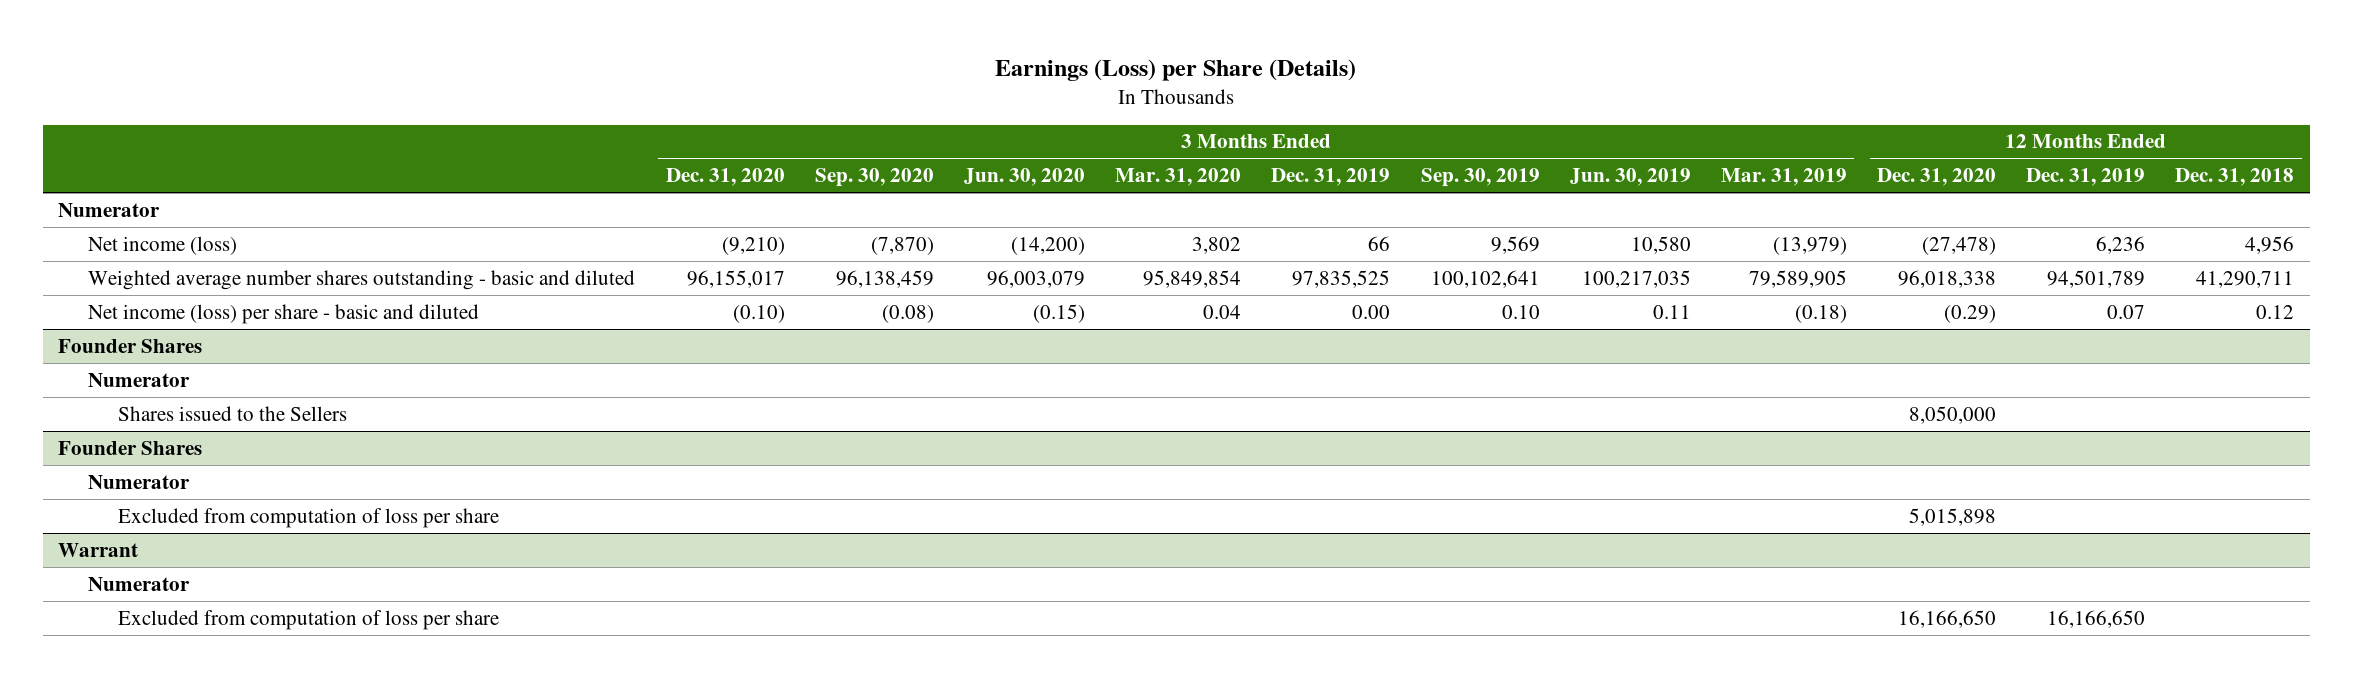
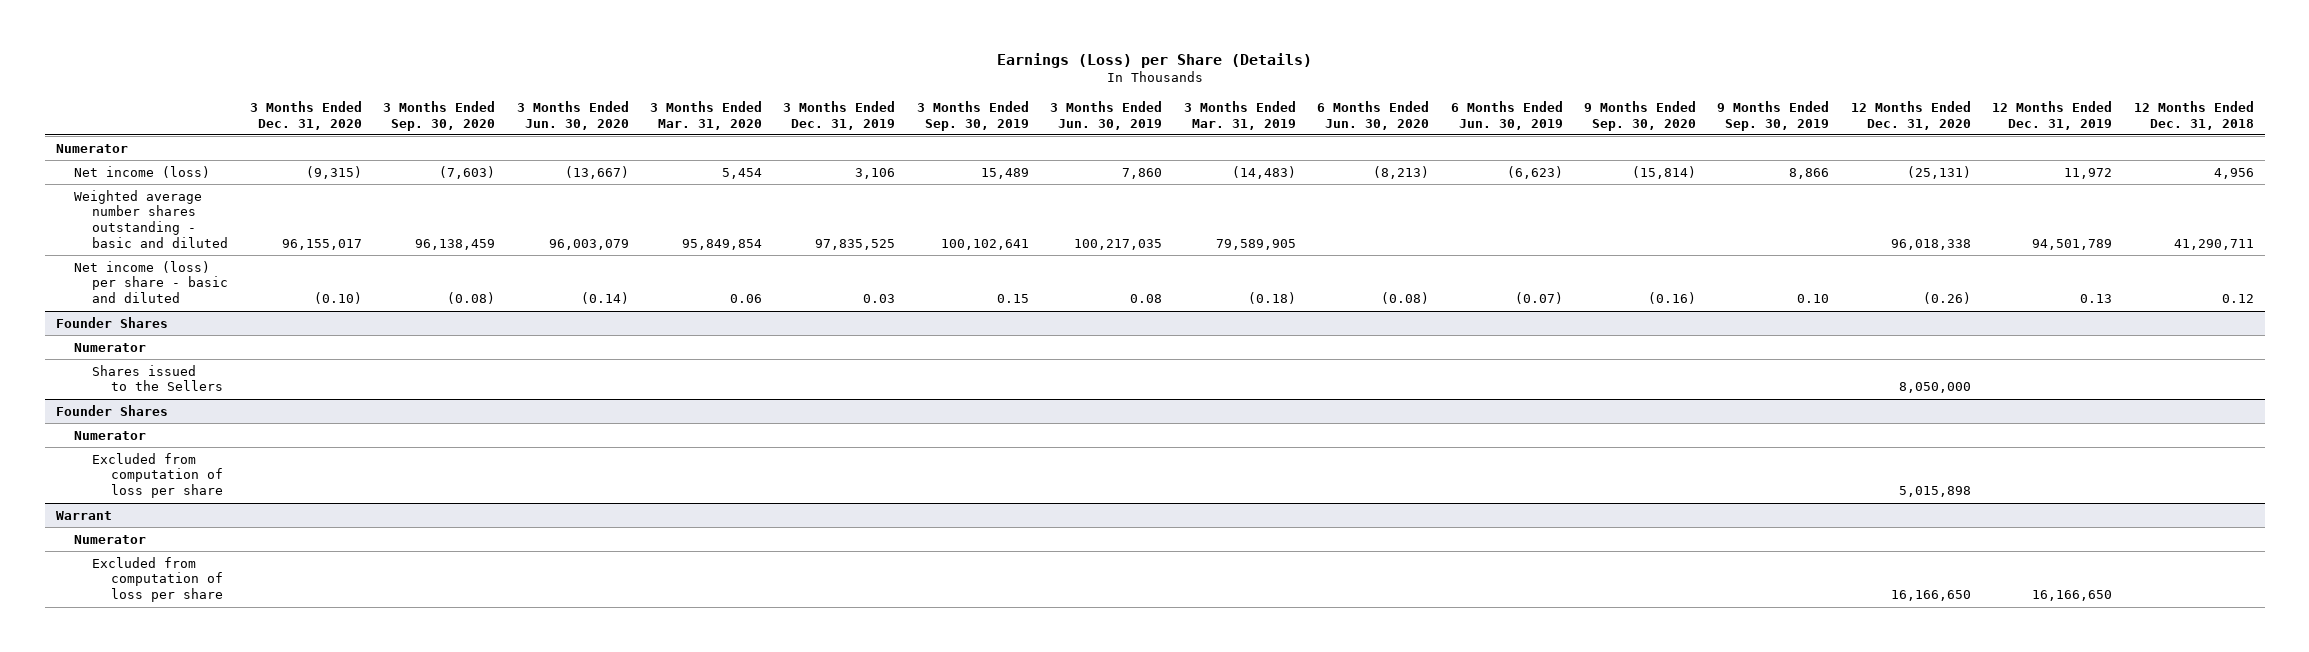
- | 3 Months Ended Dec. 31, 2020 | 3 Months Ended Sep. 30, 2020 | 3 Months Ended Jun. 30, 2020 | 3 Months Ended Mar. 31, 2020 | 3 Months Ended Dec. 31, 2019 | 3 Months Ended Sep. 30, 2019 | 3 Months Ended Jun. 30, 2019 | 3 Months Ended Mar. 31, 2019 | 12 Months Ended Dec. 31, 2020 | 12 Months Ended Dec. 31, 2019 | 12 Months Ended Dec. 31, 2018
+ | 3 Months Ended Dec. 31, 2020 | 3 Months Ended Sep. 30, 2020 | 3 Months Ended Jun. 30, 2020 | 3 Months Ended Mar. 31, 2020 | 3 Months Ended Dec. 31, 2019 | 3 Months Ended Sep. 30, 2019 | 3 Months Ended Jun. 30, 2019 | 3 Months Ended Mar. 31, 2019 | 6 Months Ended Jun. 30, 2020 | 6 Months Ended Jun. 30, 2019 | 9 Months Ended Sep. 30, 2020 | 9 Months Ended Sep. 30, 2019 | 12 Months Ended Dec. 31, 2020 | 12 Months Ended Dec. 31, 2019 | 12 Months Ended Dec. 31, 2018
- Net income (loss) | (9,210) | (7,870) | (14,200) | 3,802 | 66 | 9,569 | 10,580 | (13,979) | (27,478) | 6,236 | 4,956
+ Net income (loss) | (9,315) | (7,603) | (13,667) | 5,454 | 3,106 | 15,489 | 7,860 | (14,483) | (8,213) | (6,623) | (15,814) | 8,866 | (25,131) | 11,972 | 4,956
- Net income (loss) per share - basic and diluted | (0.10) | (0.08) | (0.15) | 0.04 | 0.00 | 0.10 | 0.11 | (0.18) | (0.29) | 0.07 | 0.12
+ Net income (loss) per share - basic and diluted | (0.10) | (0.08) | (0.14) | 0.06 | 0.03 | 0.15 | 0.08 | (0.18) | (0.08) | (0.07) | (0.16) | 0.10 | (0.26) | 0.13 | 0.12

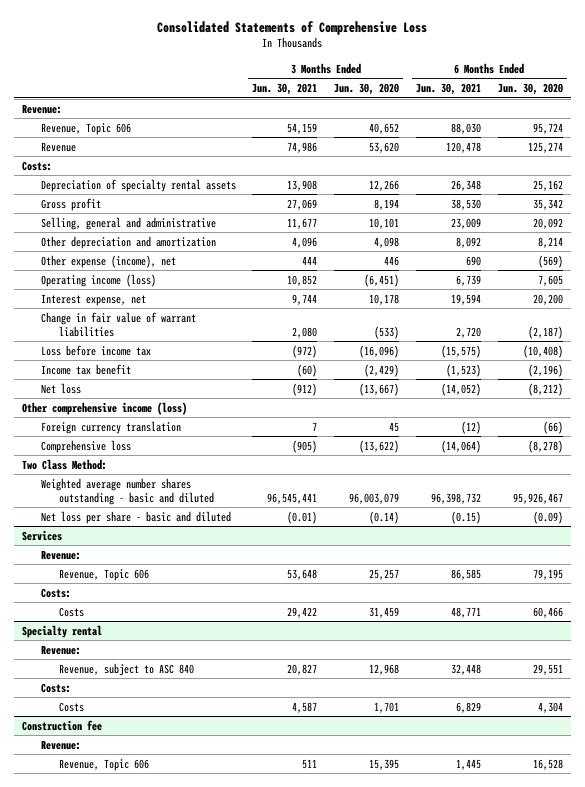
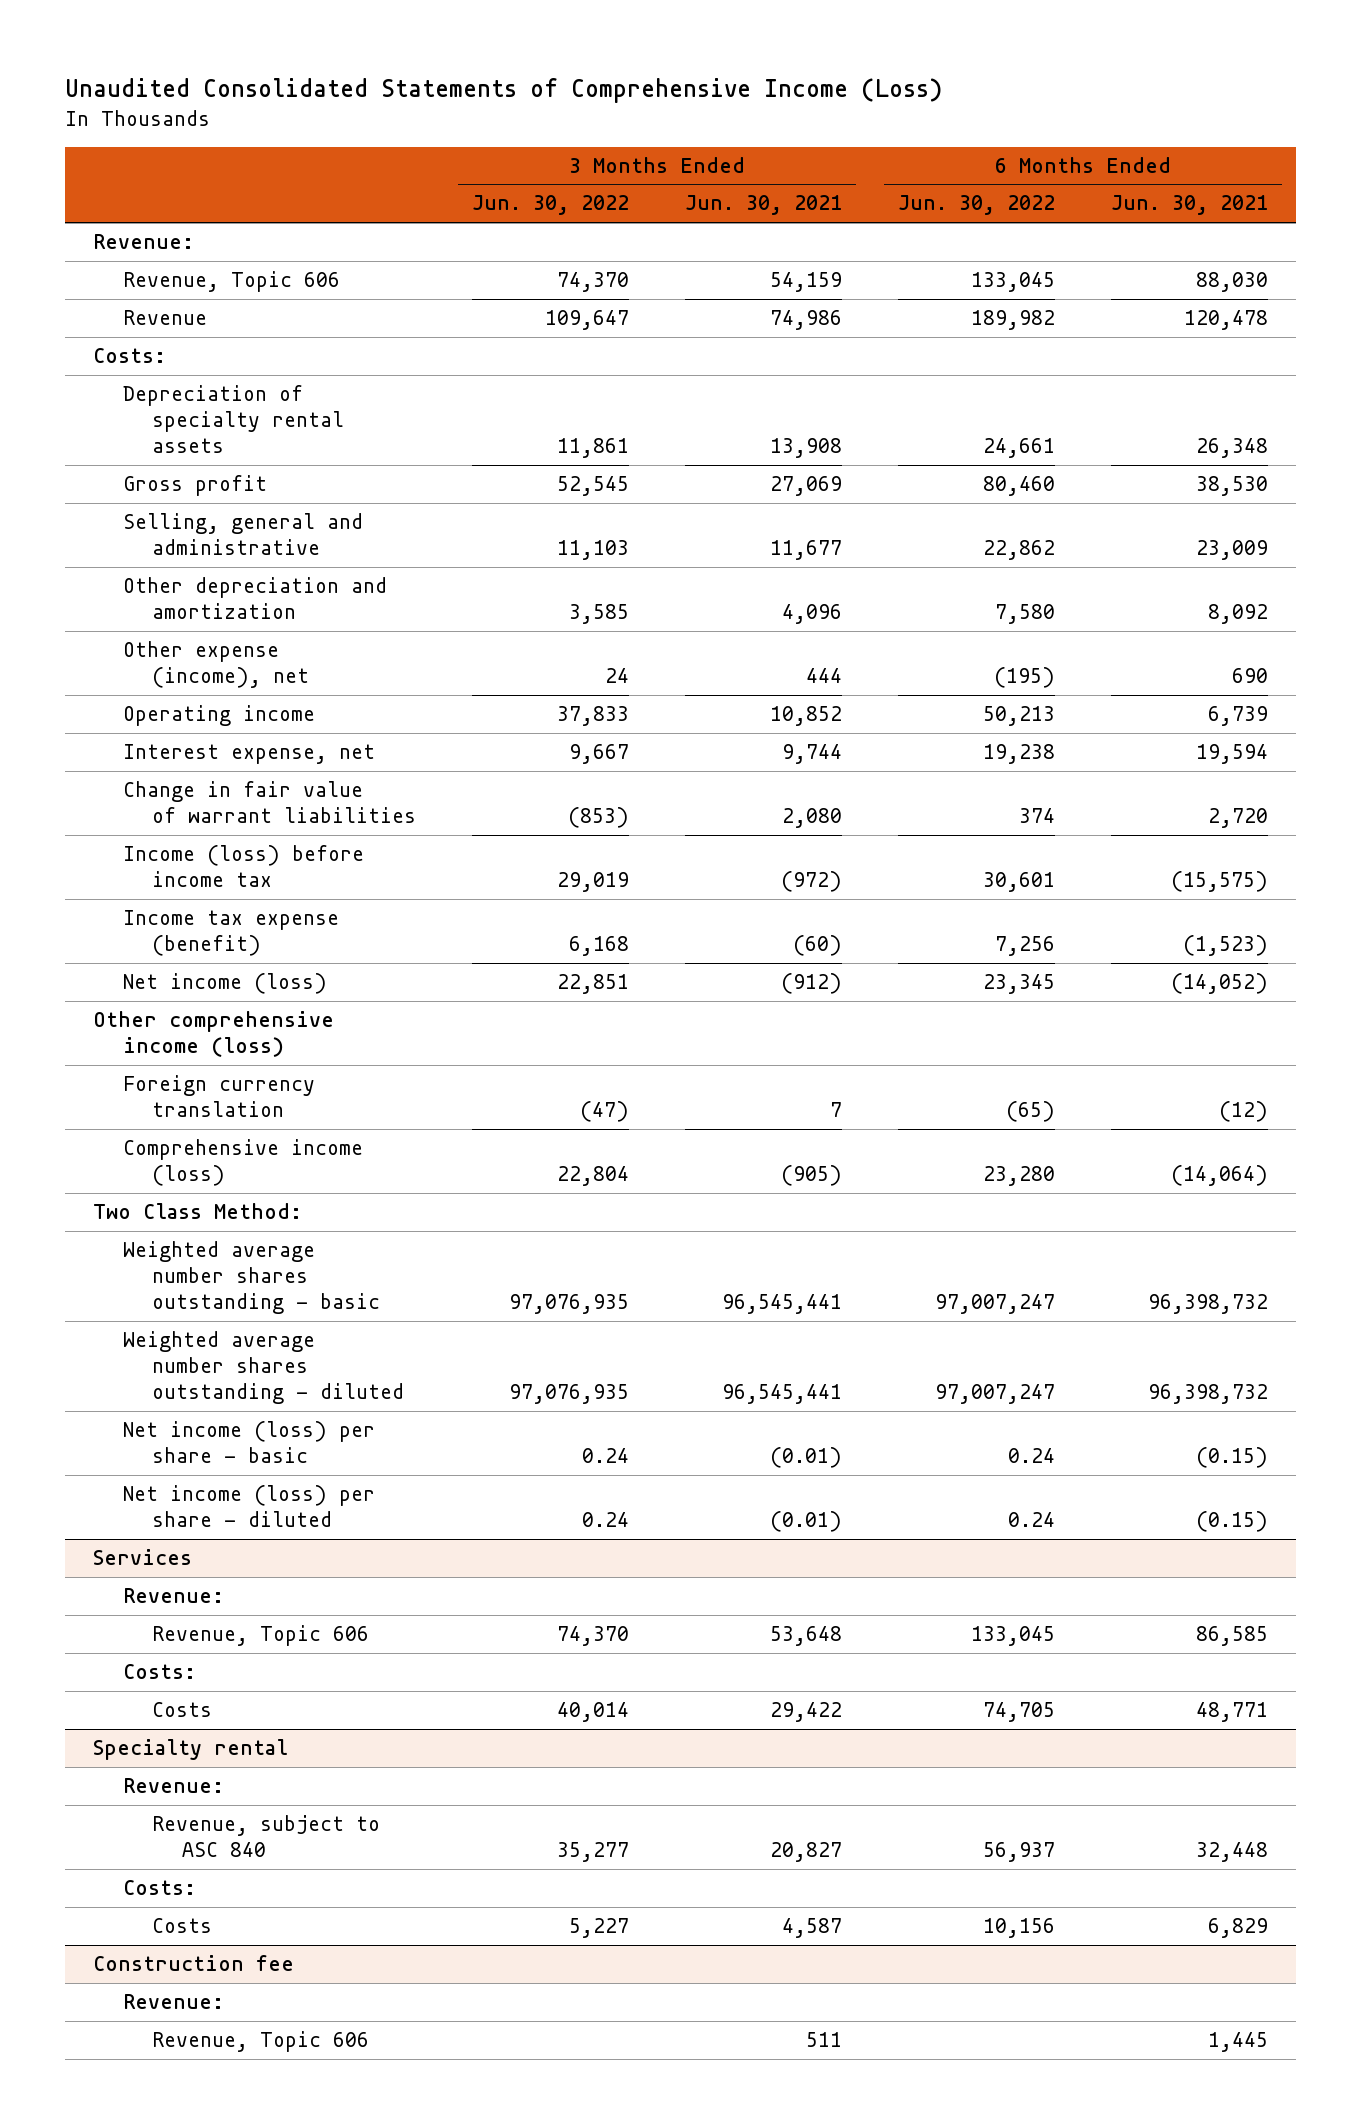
- Consolidated Statements of Comprehensive Loss
+ Unaudited Consolidated Statements of Comprehensive Income (Loss)
- | 3 Months Ended Jun. 30, 2021 | 3 Months Ended Jun. 30, 2020 | 6 Months Ended Jun. 30, 2021 | 6 Months Ended Jun. 30, 2020
+ | 3 Months Ended Jun. 30, 2022 | 3 Months Ended Jun. 30, 2021 | 6 Months Ended Jun. 30, 2022 | 6 Months Ended Jun. 30, 2021
- Operating income (loss) | 10,852 | (6,451) | 6,739 | 7,605
+ Operating income | 37,833 | 10,852 | 50,213 | 6,739
- Loss before income tax | (972) | (16,096) | (15,575) | (10,408)
- Income tax benefit | (60) | (2,429) | (1,523) | (2,196)
- Net loss | (912) | (13,667) | (14,052) | (8,212)
+ Income (loss) before income tax | 29,019 | (972) | 30,601 | (15,575)
+ Income tax expense (benefit) | 6,168 | (60) | 7,256 | (1,523)
+ Net income (loss) | 22,851 | (912) | 23,345 | (14,052)
- Comprehensive loss | (905) | (13,622) | (14,064) | (8,278)
+ Comprehensive income (loss) | 22,804 | (905) | 23,280 | (14,064)
- Weighted average number shares outstanding - basic and diluted | 96,545,441 | 96,003,079 | 96,398,732 | 95,926,467
- Net loss per share - basic and diluted | (0.01) | (0.14) | (0.15) | (0.09)
+ Weighted average number shares outstanding - basic | 97,076,935 | 96,545,441 | 97,007,247 | 96,398,732
+ Weighted average number shares outstanding - diluted | 97,076,935 | 96,545,441 | 97,007,247 | 96,398,732
+ Net income (loss) per share - basic | 0.24 | (0.01) | 0.24 | (0.15)
+ Net income (loss) per share - diluted | 0.24 | (0.01) | 0.24 | (0.15)

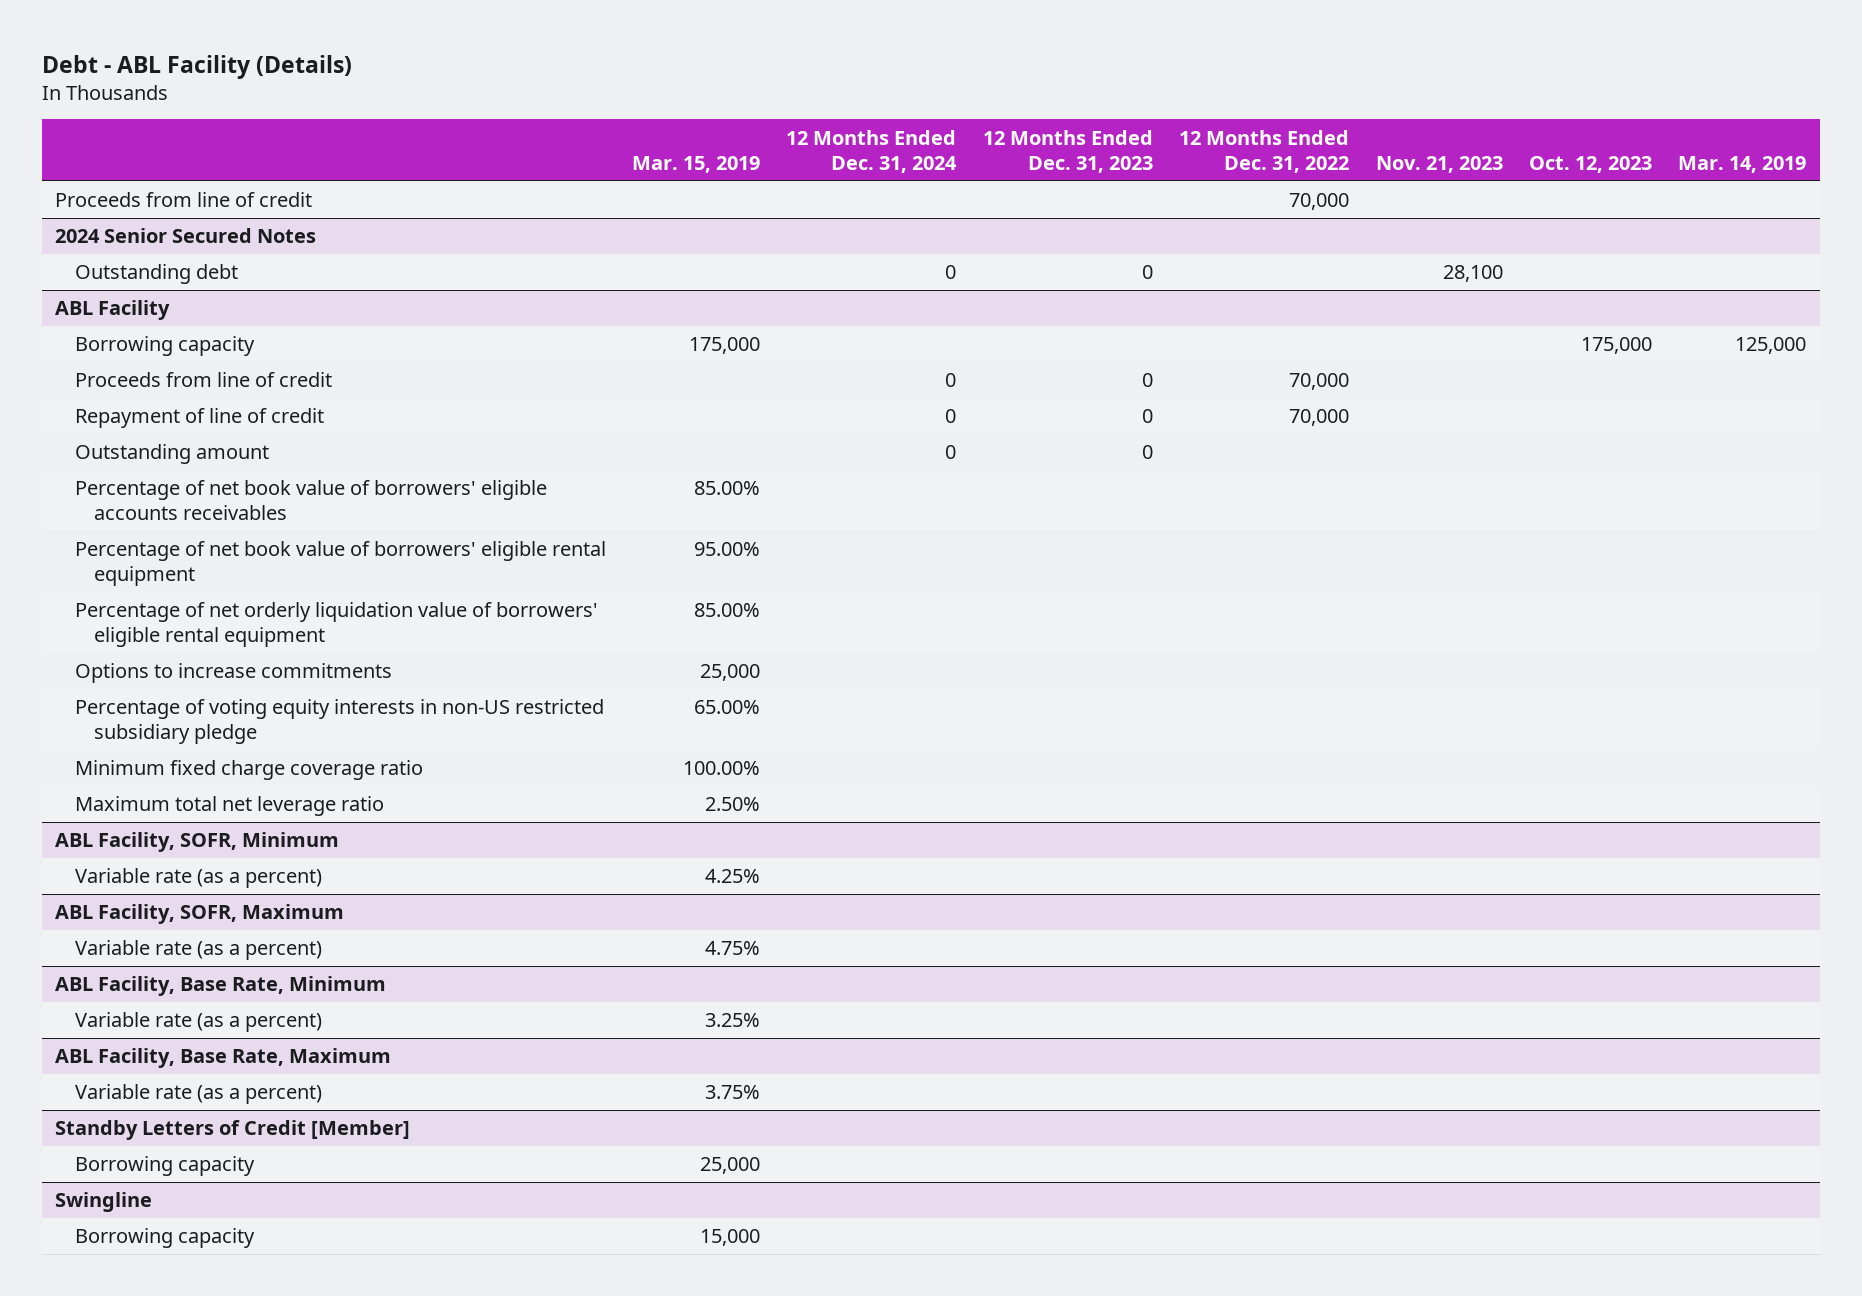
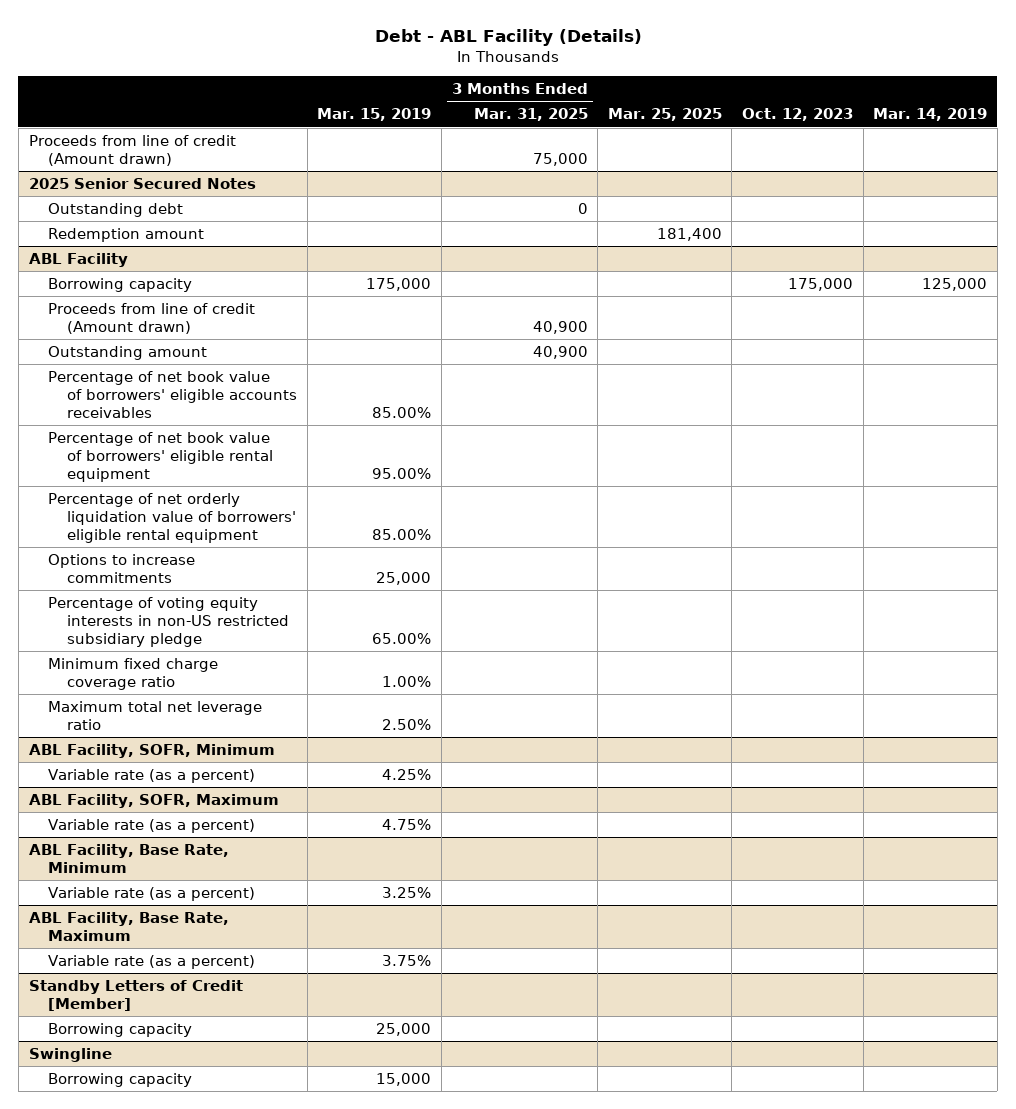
- | Mar. 15, 2019 | 12 Months Ended Dec. 31, 2024 | 12 Months Ended Dec. 31, 2023 | 12 Months Ended Dec. 31, 2022 | Nov. 21, 2023 | Oct. 12, 2023 | Mar. 14, 2019
+ | Mar. 15, 2019 | 3 Months Ended Mar. 31, 2025 | Mar. 25, 2025 | Oct. 12, 2023 | Mar. 14, 2019
- Proceeds from line of credit | | | | 70,000 | | |
- 2024 Senior Secured Notes
+ Proceeds from line of credit (Amount drawn) | | 75,000 | | |
+ 2025 Senior Secured Notes
+ Redemption amount | | | 181,400 | |
@ ABL Facility
- Proceeds from line of credit | | 0 | 0 | 70,000 | | |
- Repayment of line of credit | | 0 | 0 | 70,000 | | |
+ Proceeds from line of credit (Amount drawn) | | 40,900 | | |
- Minimum fixed charge coverage ratio | 100.00% | | | | | |
+ Minimum fixed charge coverage ratio | 1.00% | | | |

